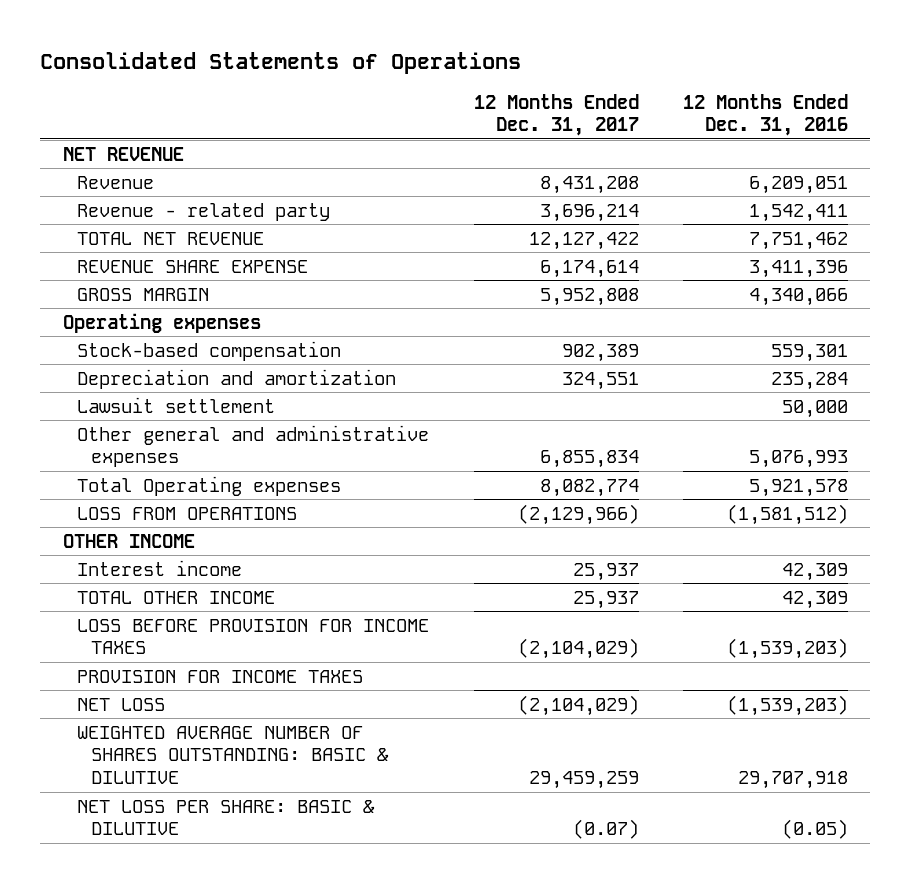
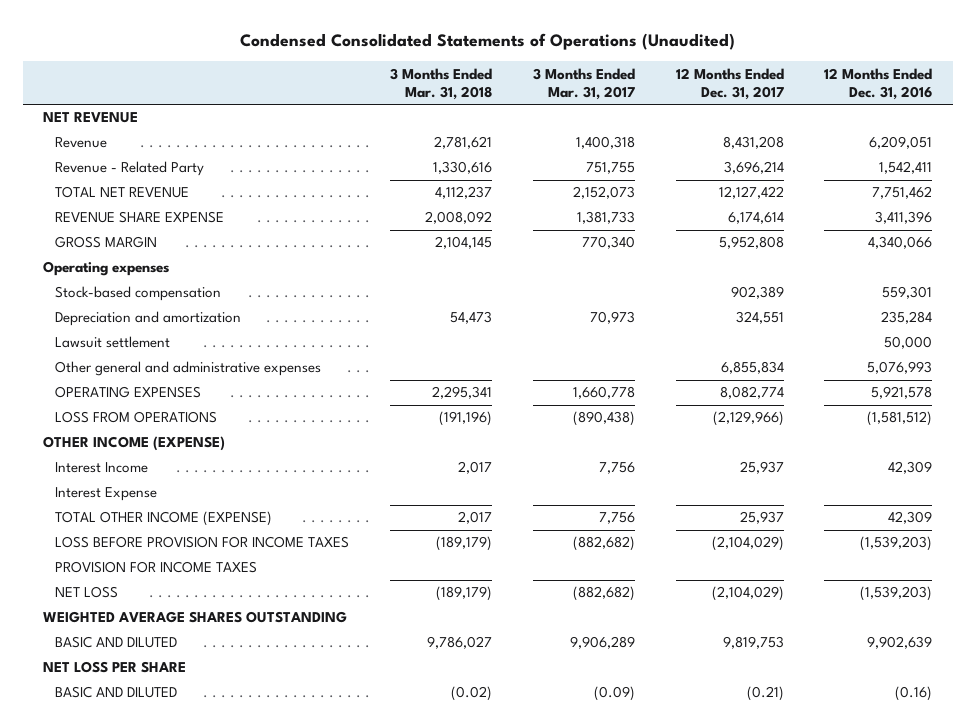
- Consolidated Statements of Operations
+ Condensed Consolidated Statements of Operations (Unaudited)
- | 12 Months Ended Dec. 31, 2017 | 12 Months Ended Dec. 31, 2016
+ | 3 Months Ended Mar. 31, 2018 | 3 Months Ended Mar. 31, 2017 | 12 Months Ended Dec. 31, 2017 | 12 Months Ended Dec. 31, 2016
- Revenue - related party | 3,696,214 | 1,542,411
+ Revenue - Related Party | 1,330,616 | 751,755 | 3,696,214 | 1,542,411
- Total Operating expenses | 8,082,774 | 5,921,578
+ OPERATING EXPENSES | 2,295,341 | 1,660,778 | 8,082,774 | 5,921,578
- OTHER INCOME
- Interest income | 25,937 | 42,309
- TOTAL OTHER INCOME | 25,937 | 42,309
+ OTHER INCOME (EXPENSE)
+ Interest Income | 2,017 | 7,756 | 25,937 | 42,309
+ Interest Expense
+ TOTAL OTHER INCOME (EXPENSE) | 2,017 | 7,756 | 25,937 | 42,309
- WEIGHTED AVERAGE NUMBER OF SHARES OUTSTANDING: BASIC & DILUTIVE | 29,459,259 | 29,707,918
- NET LOSS PER SHARE: BASIC & DILUTIVE | (0.07) | (0.05)
+ WEIGHTED AVERAGE SHARES OUTSTANDING
+ BASIC AND DILUTED | 9,786,027 | 9,906,289 | 9,819,753 | 9,902,639
+ NET LOSS PER SHARE
+ BASIC AND DILUTED | (0.02) | (0.09) | (0.21) | (0.16)

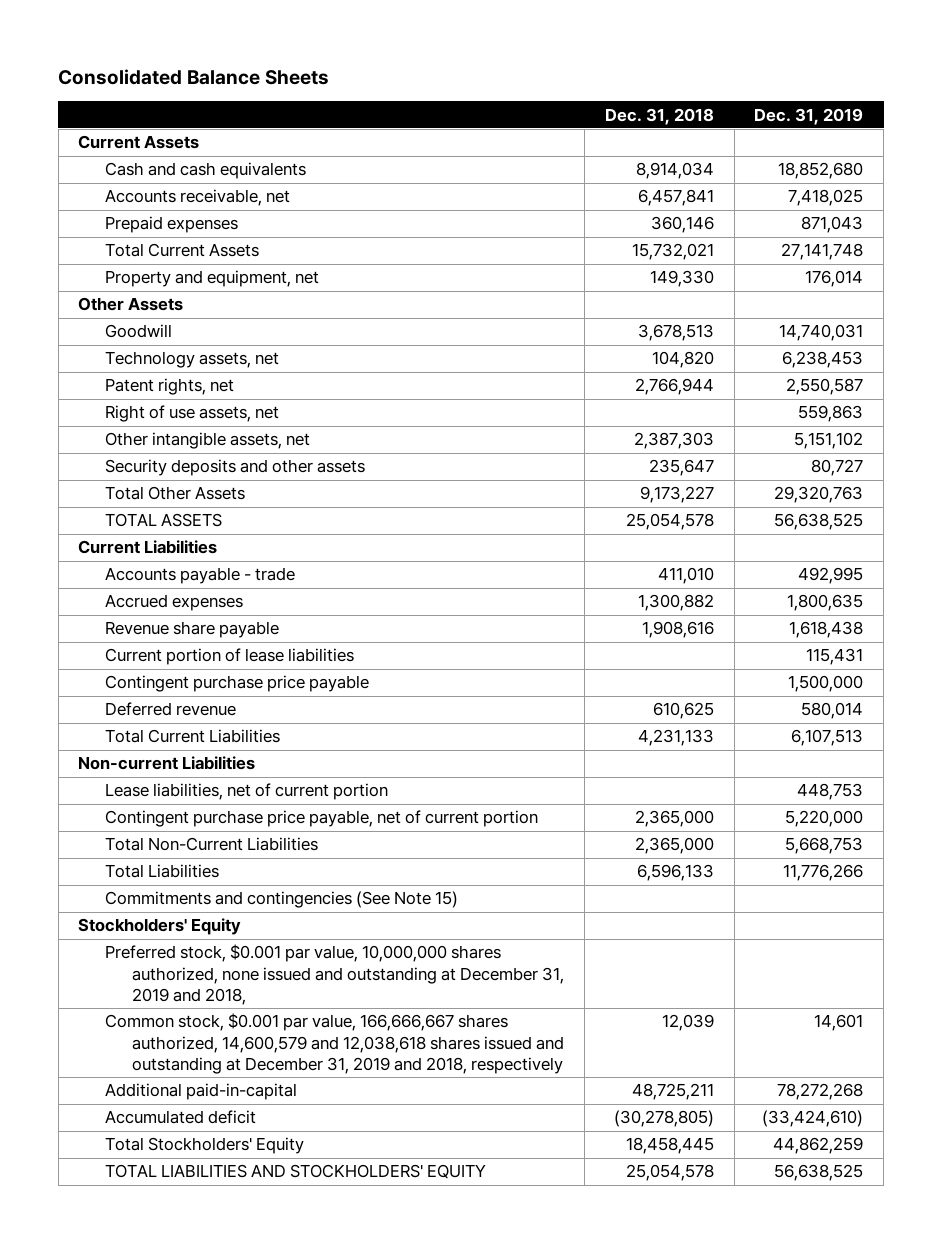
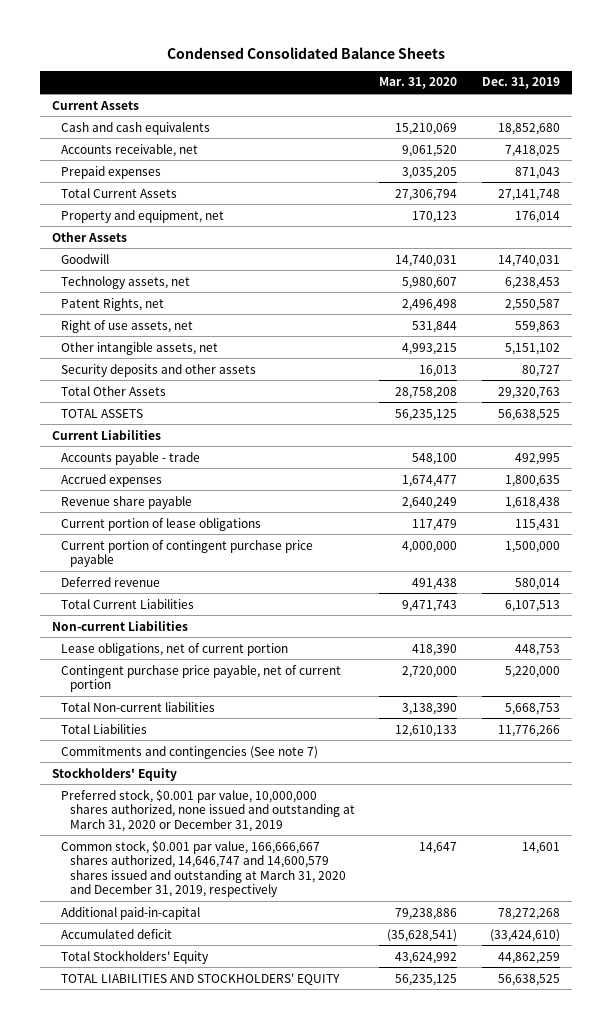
- Consolidated Balance Sheets
+ Condensed Consolidated Balance Sheets
- | Dec. 31, 2018 | Dec. 31, 2019
+ | Mar. 31, 2020 | Dec. 31, 2019
- Patent rights, net | 2,766,944 | 2,550,587
+ Patent Rights, net | 2,496,498 | 2,550,587
- Current portion of lease liabilities | | 115,431
- Contingent purchase price payable | | 1,500,000
+ Current portion of lease obligations | 117,479 | 115,431
+ Current portion of contingent purchase price payable | 4,000,000 | 1,500,000
- Lease liabilities, net of current portion | | 448,753
+ Lease obligations, net of current portion | 418,390 | 448,753
- Total Non-Current Liabilities | 2,365,000 | 5,668,753
+ Total Non-current liabilities | 3,138,390 | 5,668,753
- Commitments and contingencies (See Note 15)
+ Commitments and contingencies (See note 7)
- Preferred stock, $0.001 par value, 10,000,000 shares authorized, none issued and outstanding at December 31, 2019 and 2018,
- Common stock, $0.001 par value, 166,666,667 shares authorized, 14,600,579 and 12,038,618 shares issued and outstanding at December 31, 2019 and 2018, respectively | 12,039 | 14,601
+ Preferred stock, $0.001 par value, 10,000,000 shares authorized, none issued and outstanding at March 31, 2020 or December 31, 2019
+ Common stock, $0.001 par value, 166,666,667 shares authorized, 14,646,747 and 14,600,579 shares issued and outstanding at March 31, 2020 and December 31, 2019, respectively | 14,647 | 14,601

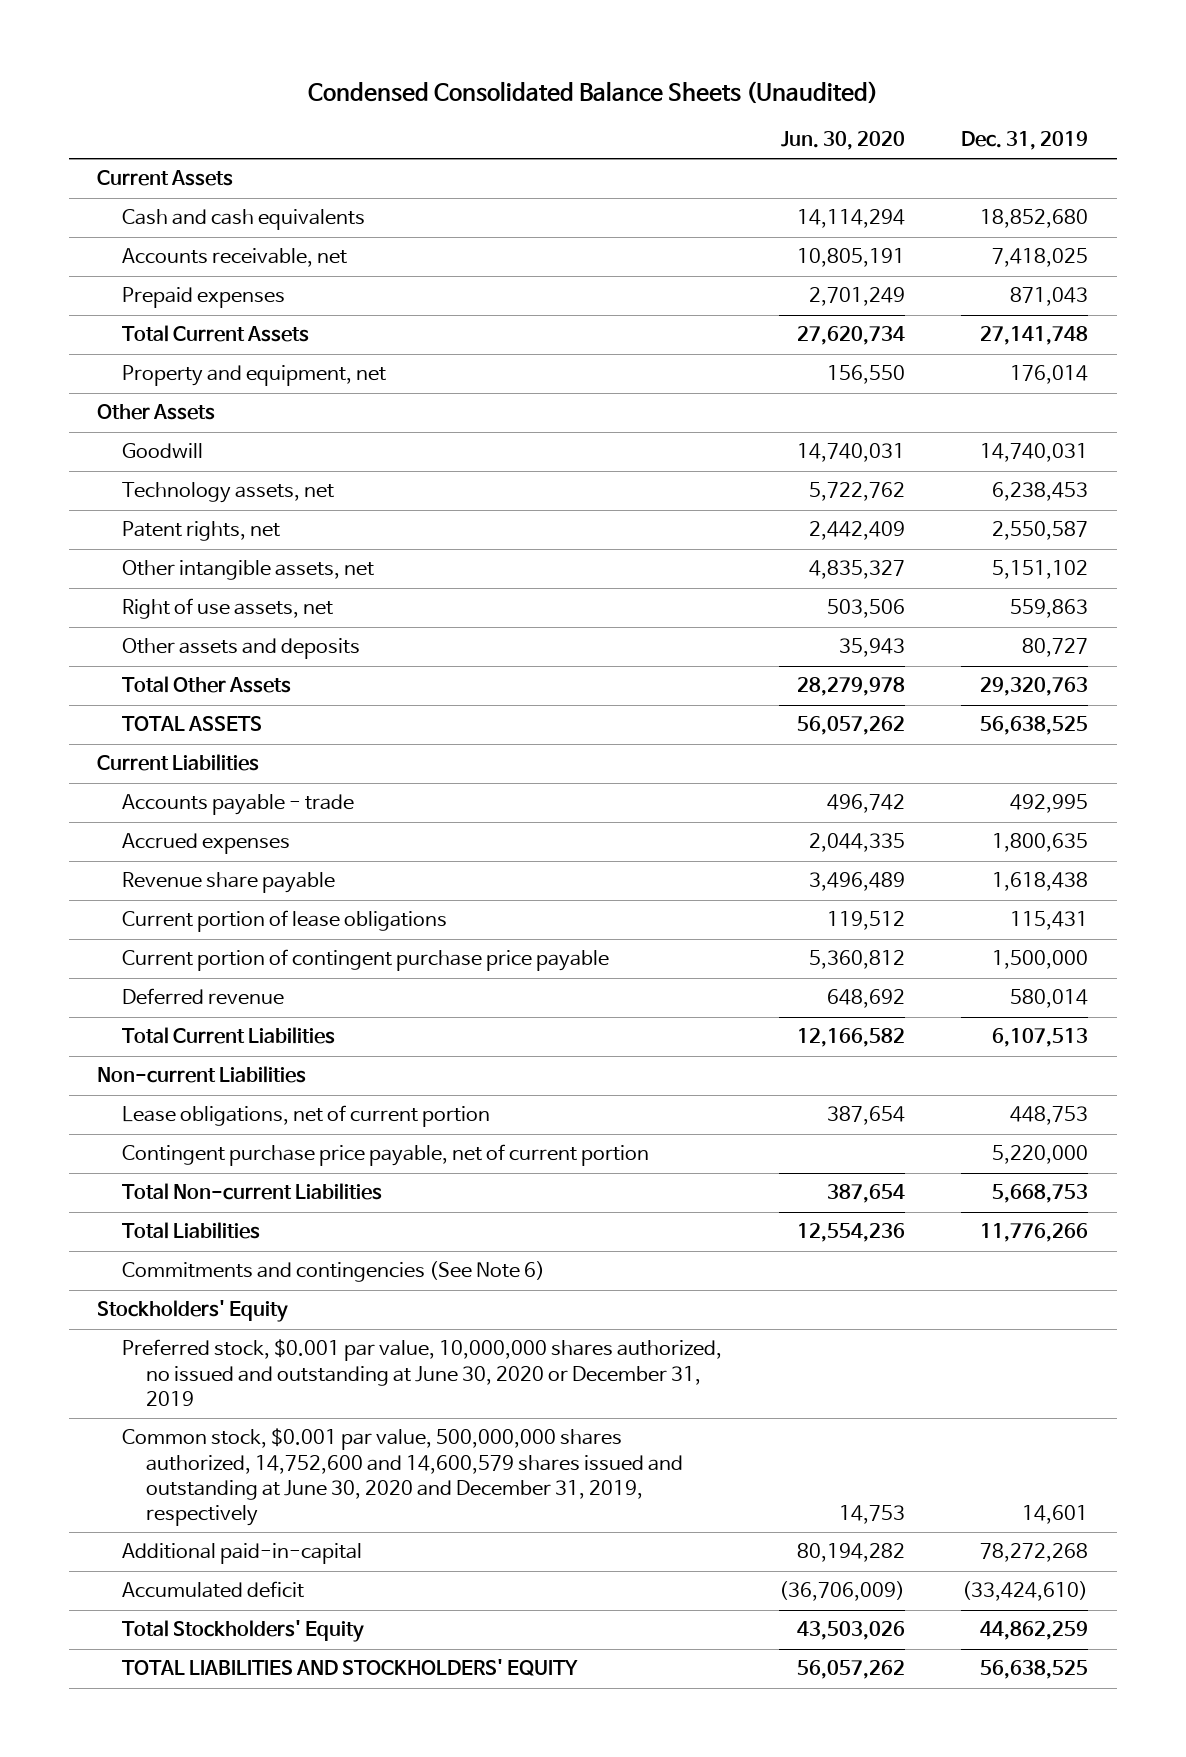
- Condensed Consolidated Balance Sheets
+ Condensed Consolidated Balance Sheets (Unaudited)
- | Mar. 31, 2020 | Dec. 31, 2019
+ | Jun. 30, 2020 | Dec. 31, 2019
- Patent Rights, net | 2,496,498 | 2,550,587
+ Patent rights, net | 2,442,409 | 2,550,587
- Security deposits and other assets | 16,013 | 80,727
moved down: Right of use assets, net | 503,506 | 559,863
+ Other assets and deposits | 35,943 | 80,727
- Total Non-current liabilities | 3,138,390 | 5,668,753
+ Total Non-current Liabilities | 387,654 | 5,668,753
- Commitments and contingencies (See note 7)
+ Commitments and contingencies (See Note 6)
- Preferred stock, $0.001 par value, 10,000,000 shares authorized, none issued and outstanding at March 31, 2020 or December 31, 2019
- Common stock, $0.001 par value, 166,666,667 shares authorized, 14,646,747 and 14,600,579 shares issued and outstanding at March 31, 2020 and December 31, 2019, respectively | 14,647 | 14,601
+ Preferred stock, $0.001 par value, 10,000,000 shares authorized, no issued and outstanding at June 30, 2020 or December 31, 2019
+ Common stock, $0.001 par value, 500,000,000 shares authorized, 14,752,600 and 14,600,579 shares issued and outstanding at June 30, 2020 and December 31, 2019, respectively | 14,753 | 14,601

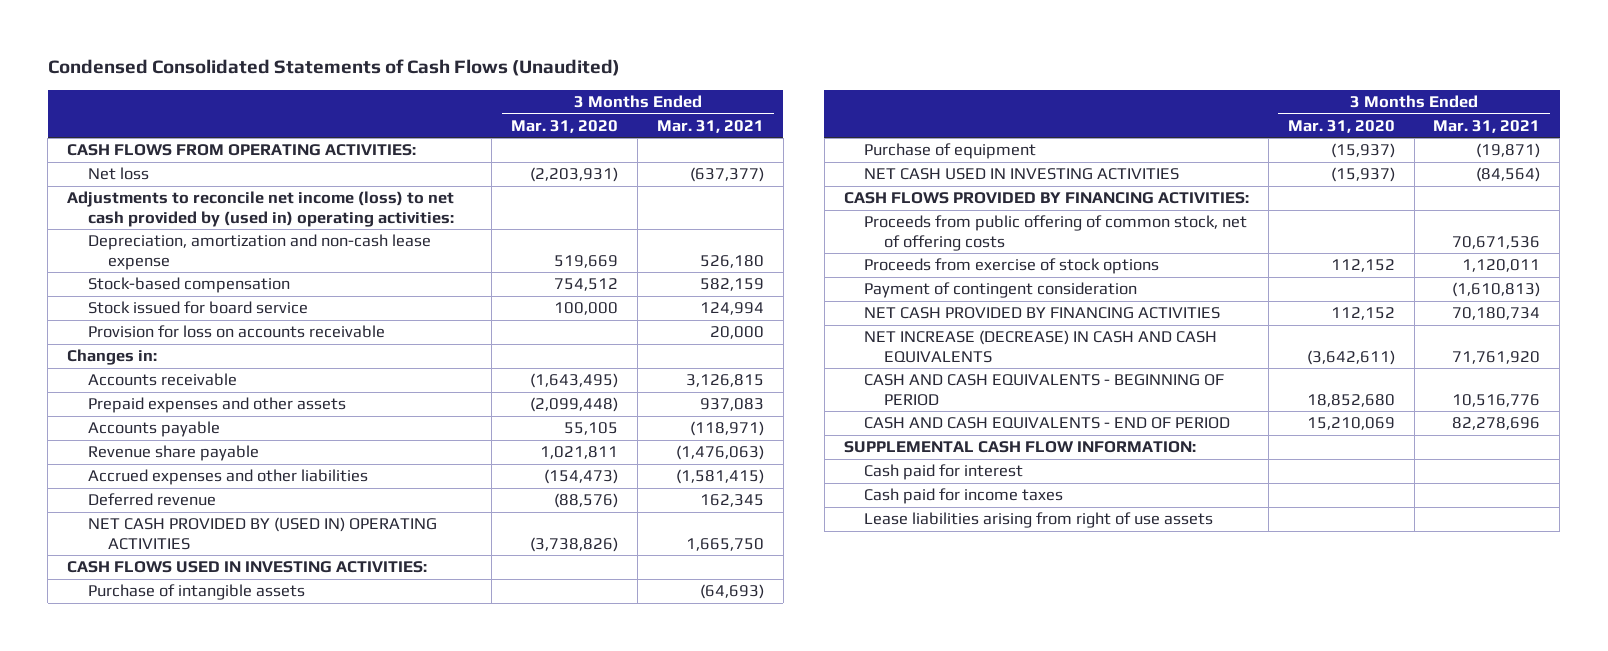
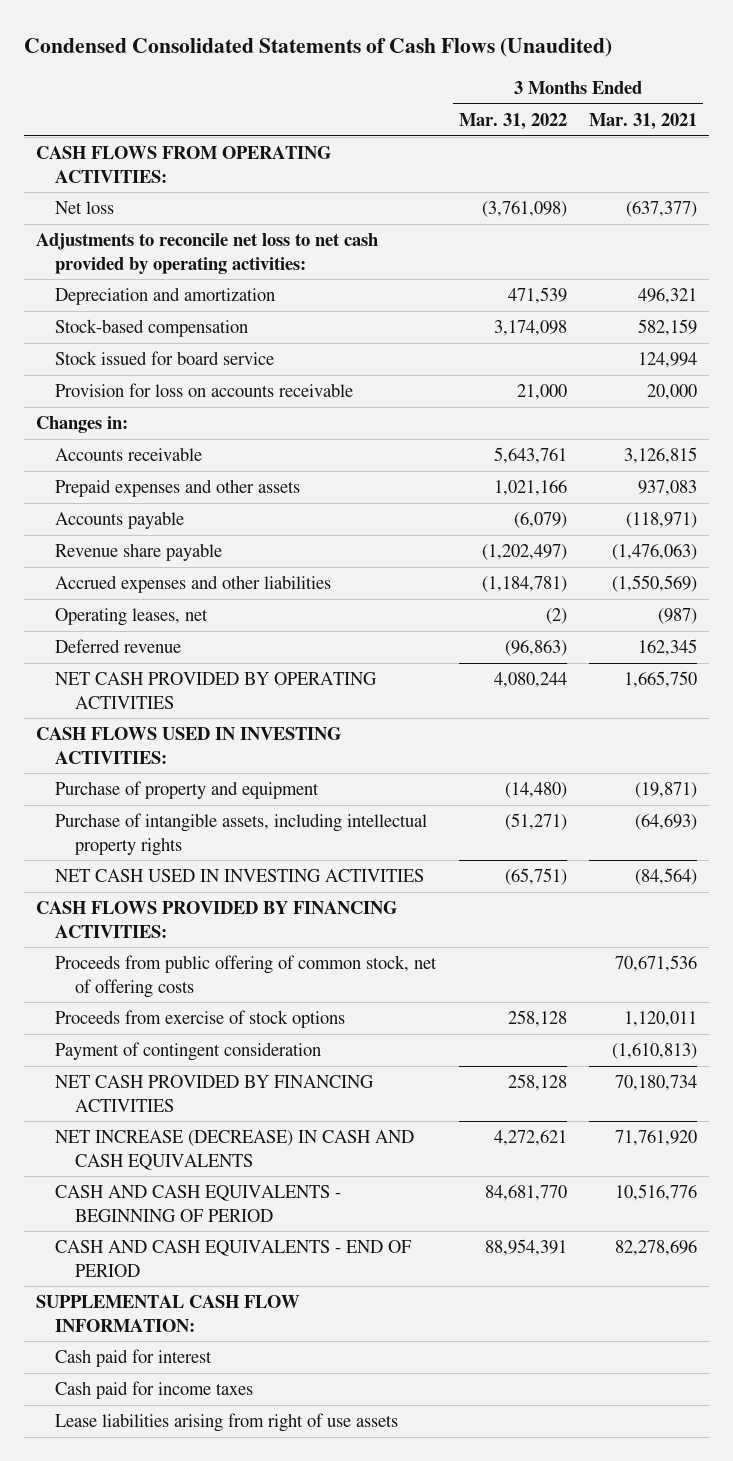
- | 3 Months Ended Mar. 31, 2020 | 3 Months Ended Mar. 31, 2021
+ | 3 Months Ended Mar. 31, 2022 | 3 Months Ended Mar. 31, 2021
- Adjustments to reconcile net income (loss) to net cash provided by (used in) operating activities:
- Depreciation, amortization and non-cash lease expense | 519,669 | 526,180
+ Adjustments to reconcile net loss to net cash provided by operating activities:
+ Depreciation and amortization | 471,539 | 496,321
- Accrued expenses and other liabilities | (154,473) | (1,581,415)
+ Accrued expenses and other liabilities | (1,184,781) | (1,550,569)
+ Operating leases, net | (2) | (987)
- NET CASH PROVIDED BY (USED IN) OPERATING ACTIVITIES | (3,738,826) | 1,665,750
+ NET CASH PROVIDED BY OPERATING ACTIVITIES | 4,080,244 | 1,665,750
- Purchase of intangible assets | | (64,693)
- Purchase of equipment | (15,937) | (19,871)
+ Purchase of property and equipment | (14,480) | (19,871)
+ Purchase of intangible assets, including intellectual property rights | (51,271) | (64,693)

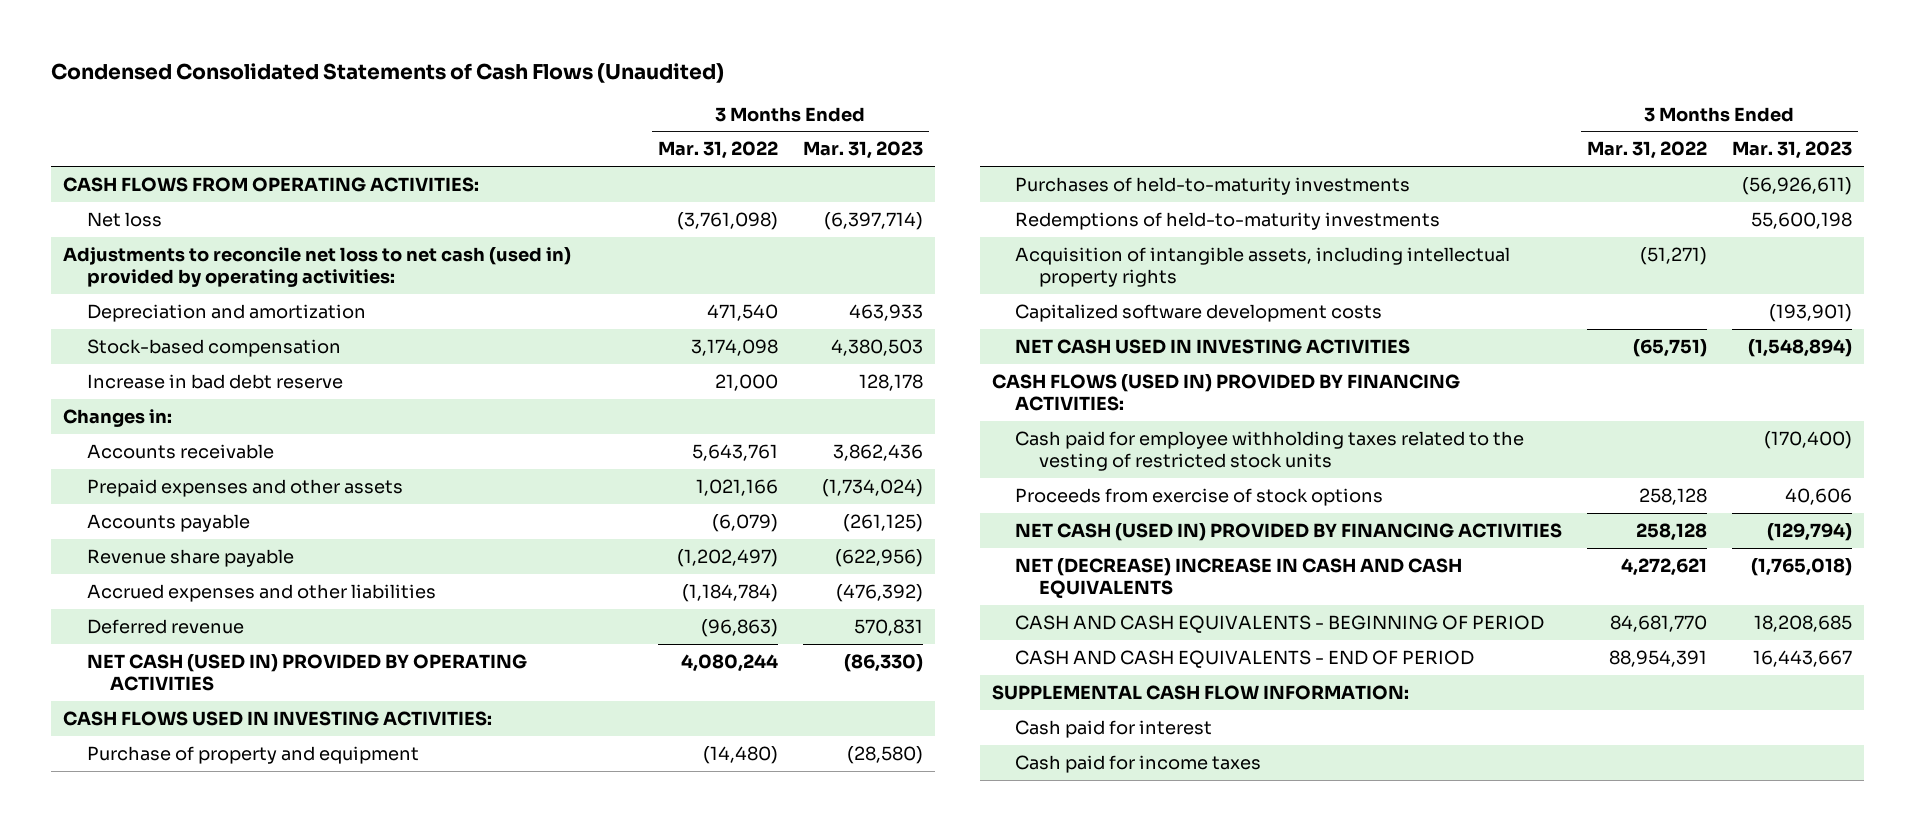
- | 3 Months Ended Mar. 31, 2022 | 3 Months Ended Mar. 31, 2021
+ | 3 Months Ended Mar. 31, 2022 | 3 Months Ended Mar. 31, 2023
- Adjustments to reconcile net loss to net cash provided by operating activities:
- Depreciation and amortization | 471,539 | 496,321
+ Adjustments to reconcile net loss to net cash (used in) provided by operating activities:
+ Depreciation and amortization | 471,540 | 463,933
- Stock issued for board service | | 124,994
- Provision for loss on accounts receivable | 21,000 | 20,000
+ Increase in bad debt reserve | 21,000 | 128,178
- Accrued expenses and other liabilities | (1,184,781) | (1,550,569)
- Operating leases, net | (2) | (987)
+ Accrued expenses and other liabilities | (1,184,784) | (476,392)
- NET CASH PROVIDED BY OPERATING ACTIVITIES | 4,080,244 | 1,665,750
+ NET CASH (USED IN) PROVIDED BY OPERATING ACTIVITIES | 4,080,244 | (86,330)
- Purchase of intangible assets, including intellectual property rights | (51,271) | (64,693)
+ Purchases of held-to-maturity investments | | (56,926,611)
+ Redemptions of held-to-maturity investments | | 55,600,198
+ Acquisition of intangible assets, including intellectual property rights | (51,271) |
+ Capitalized software development costs | | (193,901)
- CASH FLOWS PROVIDED BY FINANCING ACTIVITIES:
- Proceeds from public offering of common stock, net of offering costs | | 70,671,536
+ CASH FLOWS (USED IN) PROVIDED BY FINANCING ACTIVITIES:
+ Cash paid for employee withholding taxes related to the vesting of restricted stock units | | (170,400)
- Payment of contingent consideration | | (1,610,813)
- NET CASH PROVIDED BY FINANCING ACTIVITIES | 258,128 | 70,180,734
- NET INCREASE (DECREASE) IN CASH AND CASH EQUIVALENTS | 4,272,621 | 71,761,920
+ NET CASH (USED IN) PROVIDED BY FINANCING ACTIVITIES | 258,128 | (129,794)
+ NET (DECREASE) INCREASE IN CASH AND CASH EQUIVALENTS | 4,272,621 | (1,765,018)
- Lease liabilities arising from right of use assets

